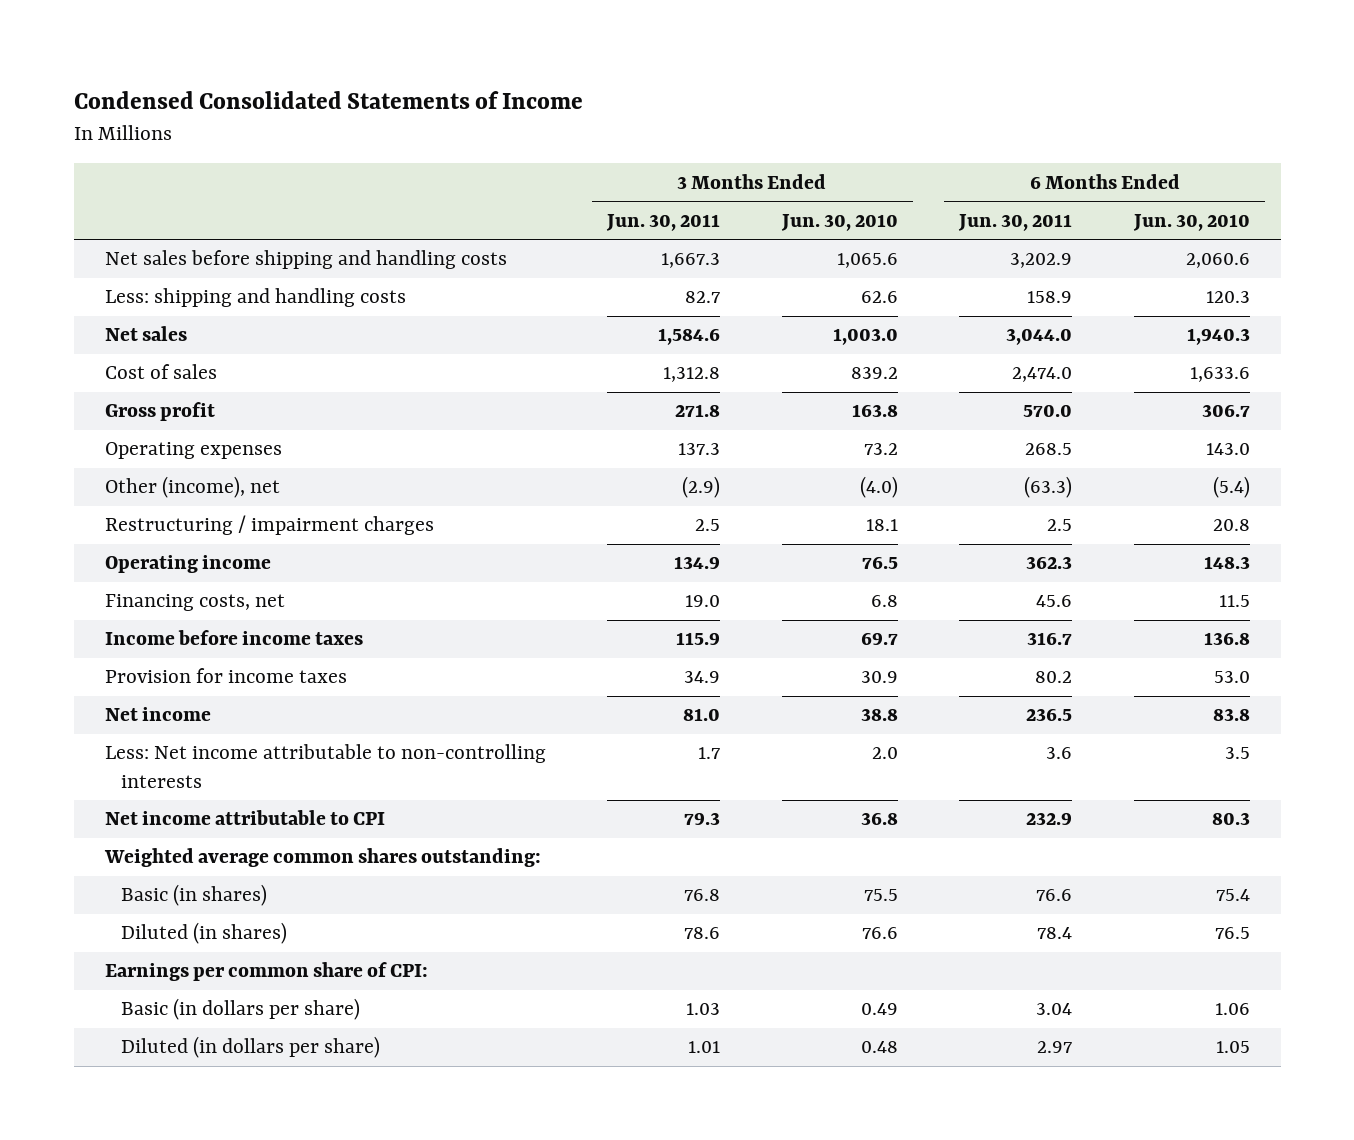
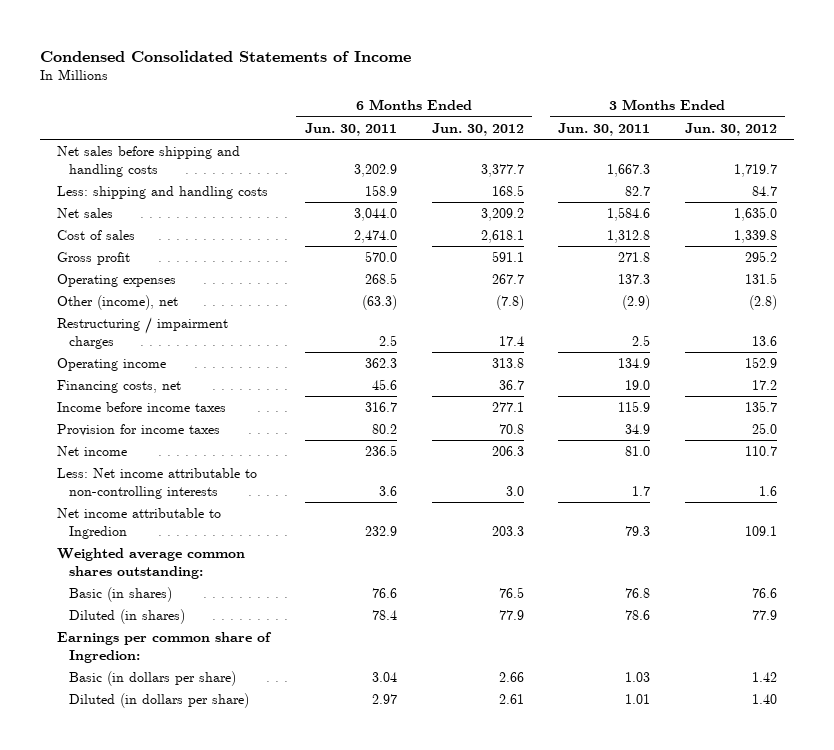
- | 3 Months Ended Jun. 30, 2011 | 3 Months Ended Jun. 30, 2010 | 6 Months Ended Jun. 30, 2011 | 6 Months Ended Jun. 30, 2010
+ | 6 Months Ended Jun. 30, 2011 | 6 Months Ended Jun. 30, 2012 | 3 Months Ended Jun. 30, 2011 | 3 Months Ended Jun. 30, 2012
- Net income attributable to CPI | 79.3 | 36.8 | 232.9 | 80.3
+ Net income attributable to Ingredion | 232.9 | 203.3 | 79.3 | 109.1
- Earnings per common share of CPI:
+ Earnings per common share of Ingredion:

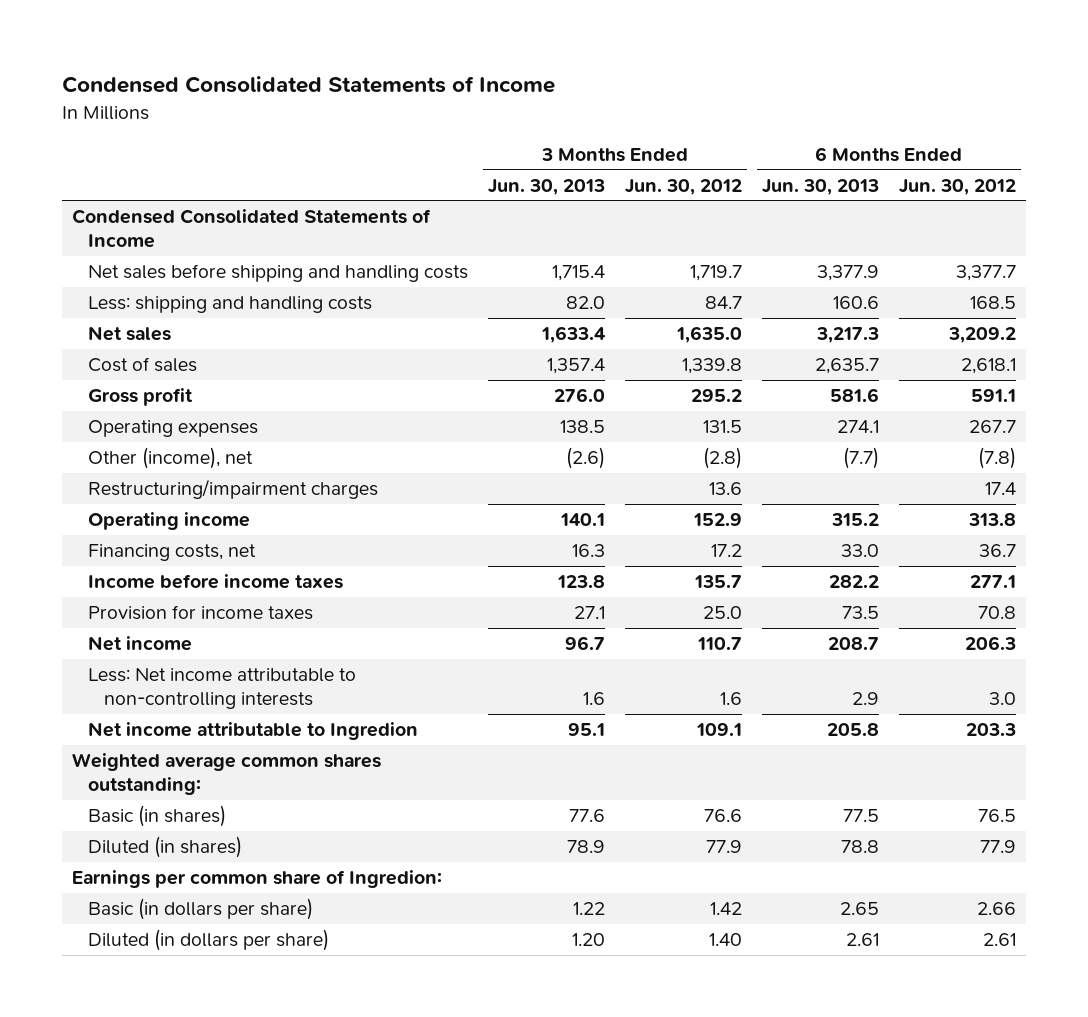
- | 6 Months Ended Jun. 30, 2011 | 6 Months Ended Jun. 30, 2012 | 3 Months Ended Jun. 30, 2011 | 3 Months Ended Jun. 30, 2012
+ | 3 Months Ended Jun. 30, 2013 | 3 Months Ended Jun. 30, 2012 | 6 Months Ended Jun. 30, 2013 | 6 Months Ended Jun. 30, 2012
+ Condensed Consolidated Statements of Income
- Restructuring / impairment charges | 2.5 | 17.4 | 2.5 | 13.6
+ Restructuring/impairment charges | | 13.6 | | 17.4

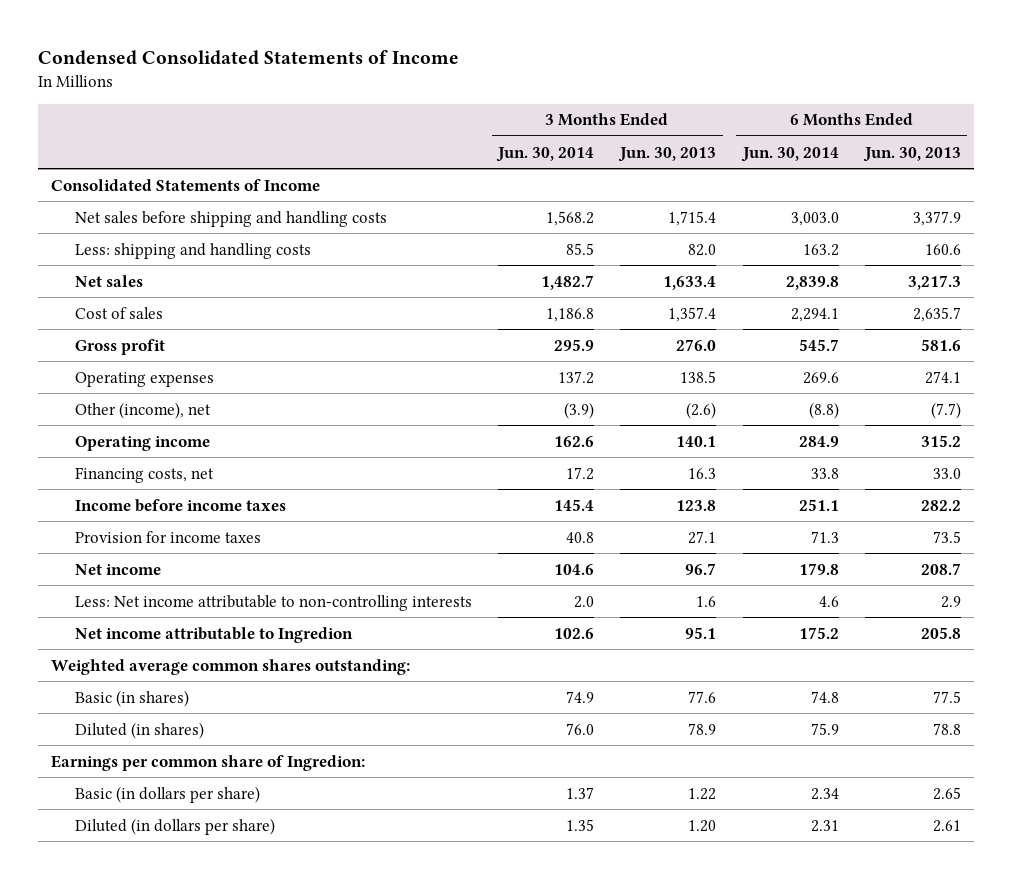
- | 3 Months Ended Jun. 30, 2013 | 3 Months Ended Jun. 30, 2012 | 6 Months Ended Jun. 30, 2013 | 6 Months Ended Jun. 30, 2012
+ | 3 Months Ended Jun. 30, 2014 | 3 Months Ended Jun. 30, 2013 | 6 Months Ended Jun. 30, 2014 | 6 Months Ended Jun. 30, 2013
- Condensed Consolidated Statements of Income
+ Consolidated Statements of Income
- Restructuring/impairment charges | | 13.6 | | 17.4

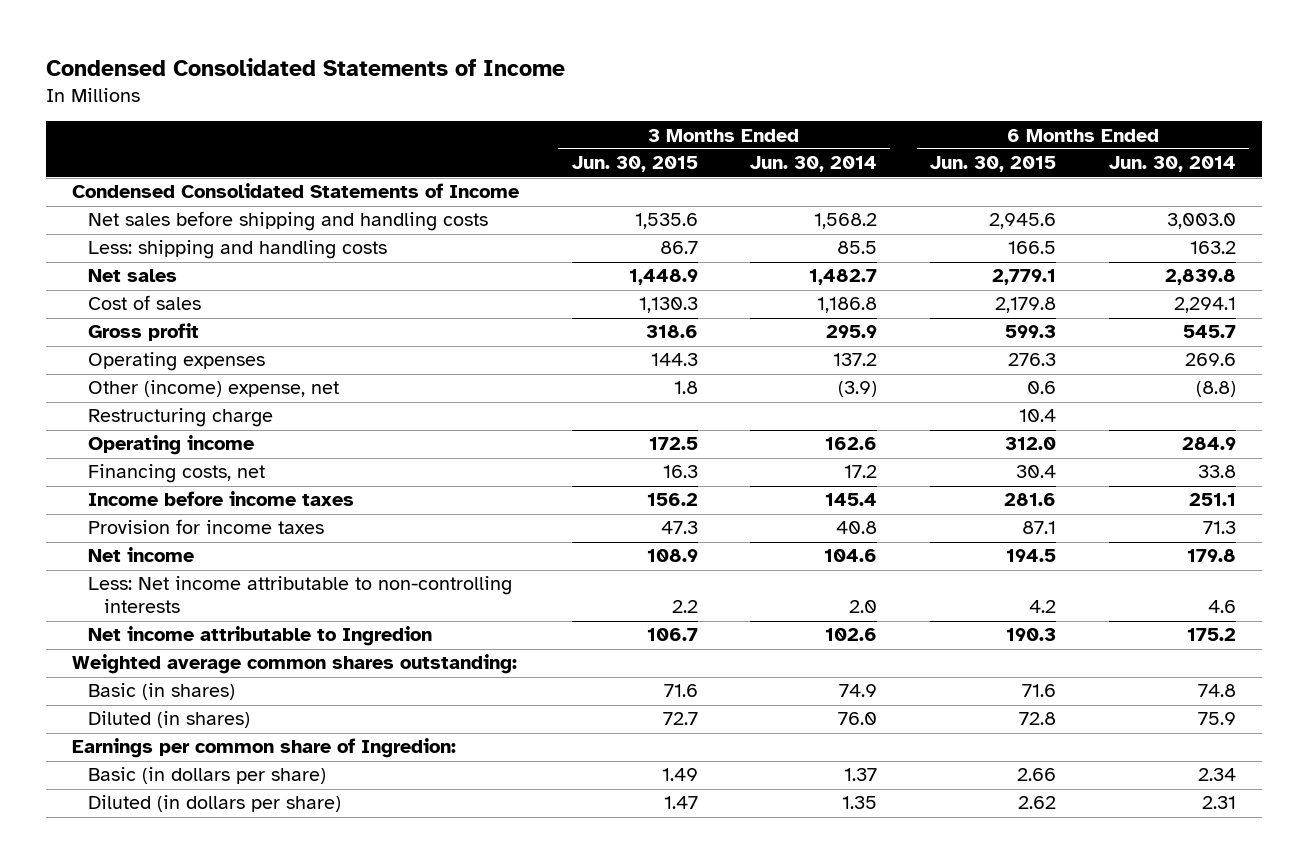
- | 3 Months Ended Jun. 30, 2014 | 3 Months Ended Jun. 30, 2013 | 6 Months Ended Jun. 30, 2014 | 6 Months Ended Jun. 30, 2013
+ | 3 Months Ended Jun. 30, 2015 | 3 Months Ended Jun. 30, 2014 | 6 Months Ended Jun. 30, 2015 | 6 Months Ended Jun. 30, 2014
- Consolidated Statements of Income
+ Condensed Consolidated Statements of Income
- Other (income), net | (3.9) | (2.6) | (8.8) | (7.7)
+ Other (income) expense, net | 1.8 | (3.9) | 0.6 | (8.8)
+ Restructuring charge | | | 10.4 |

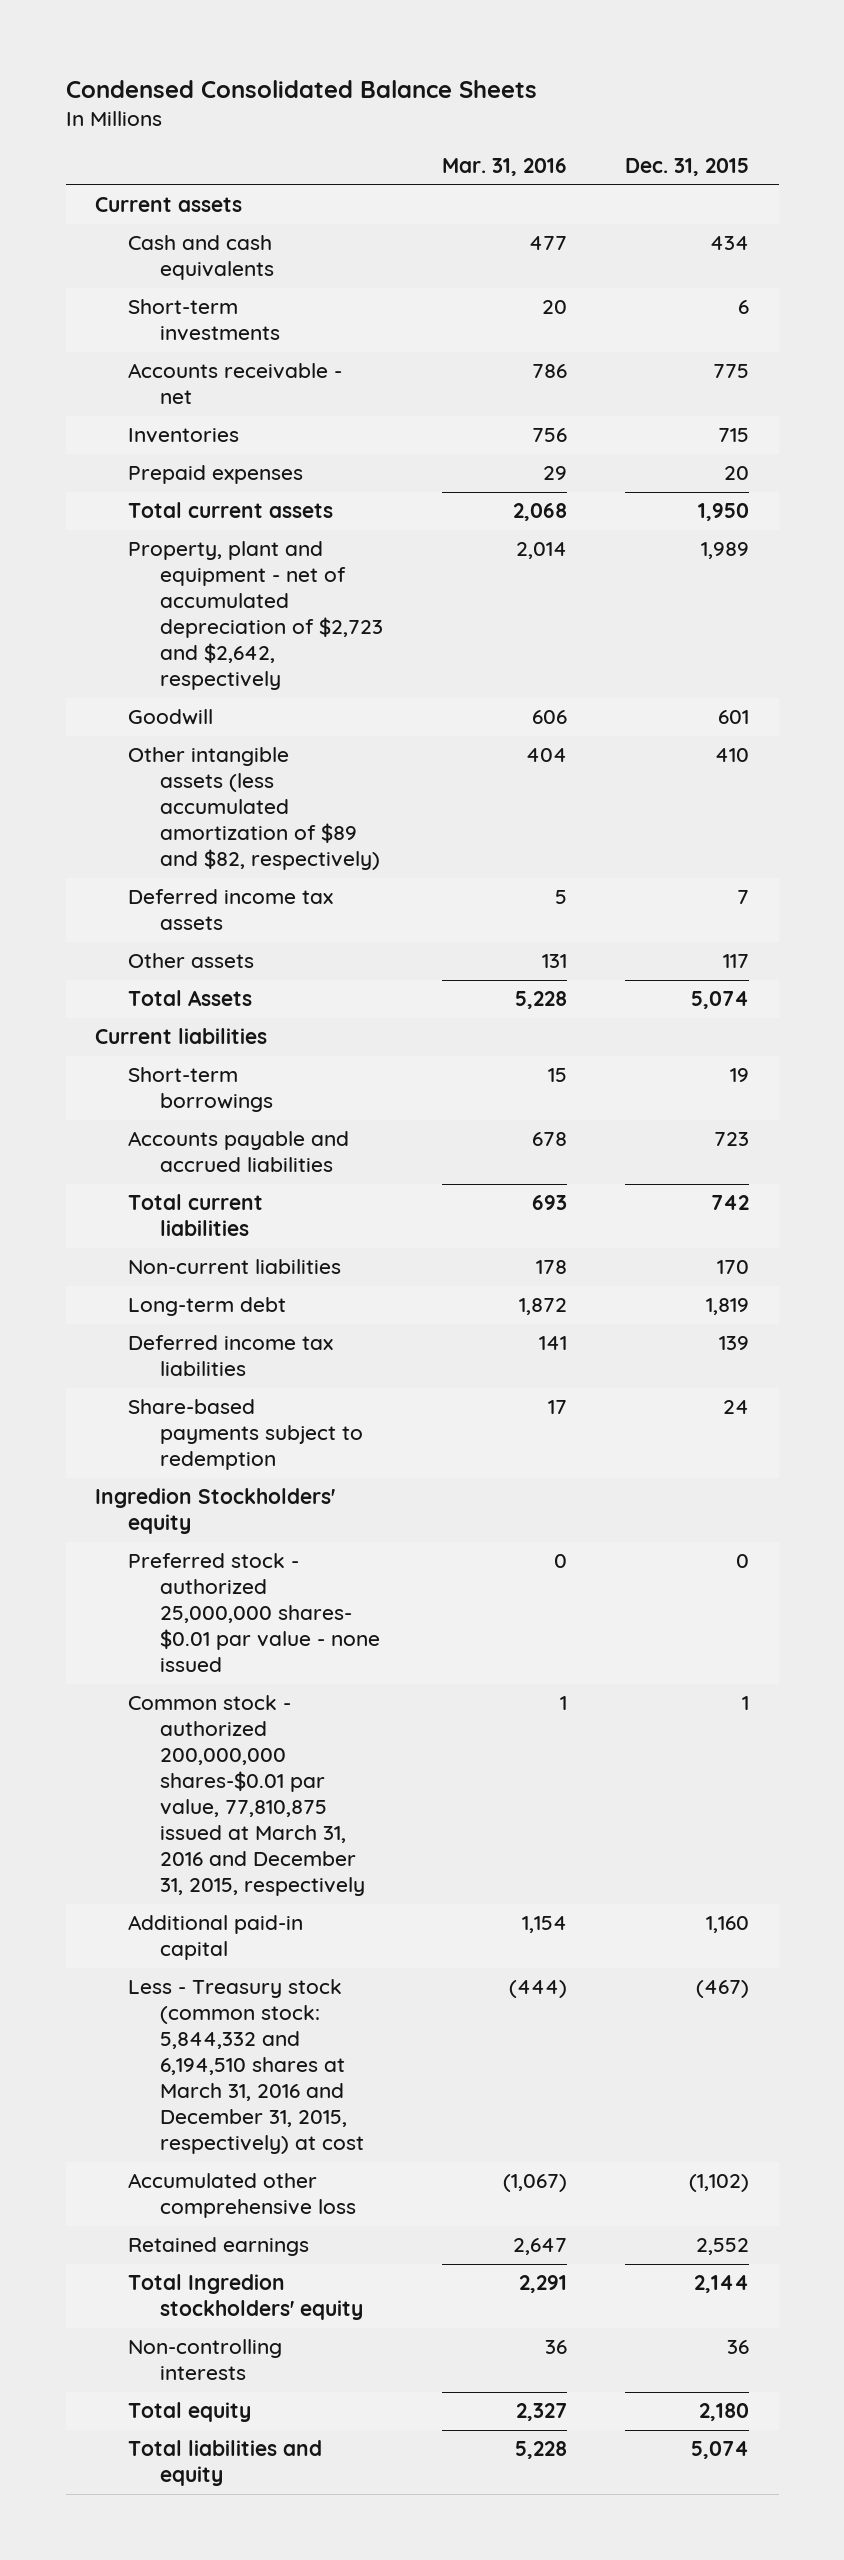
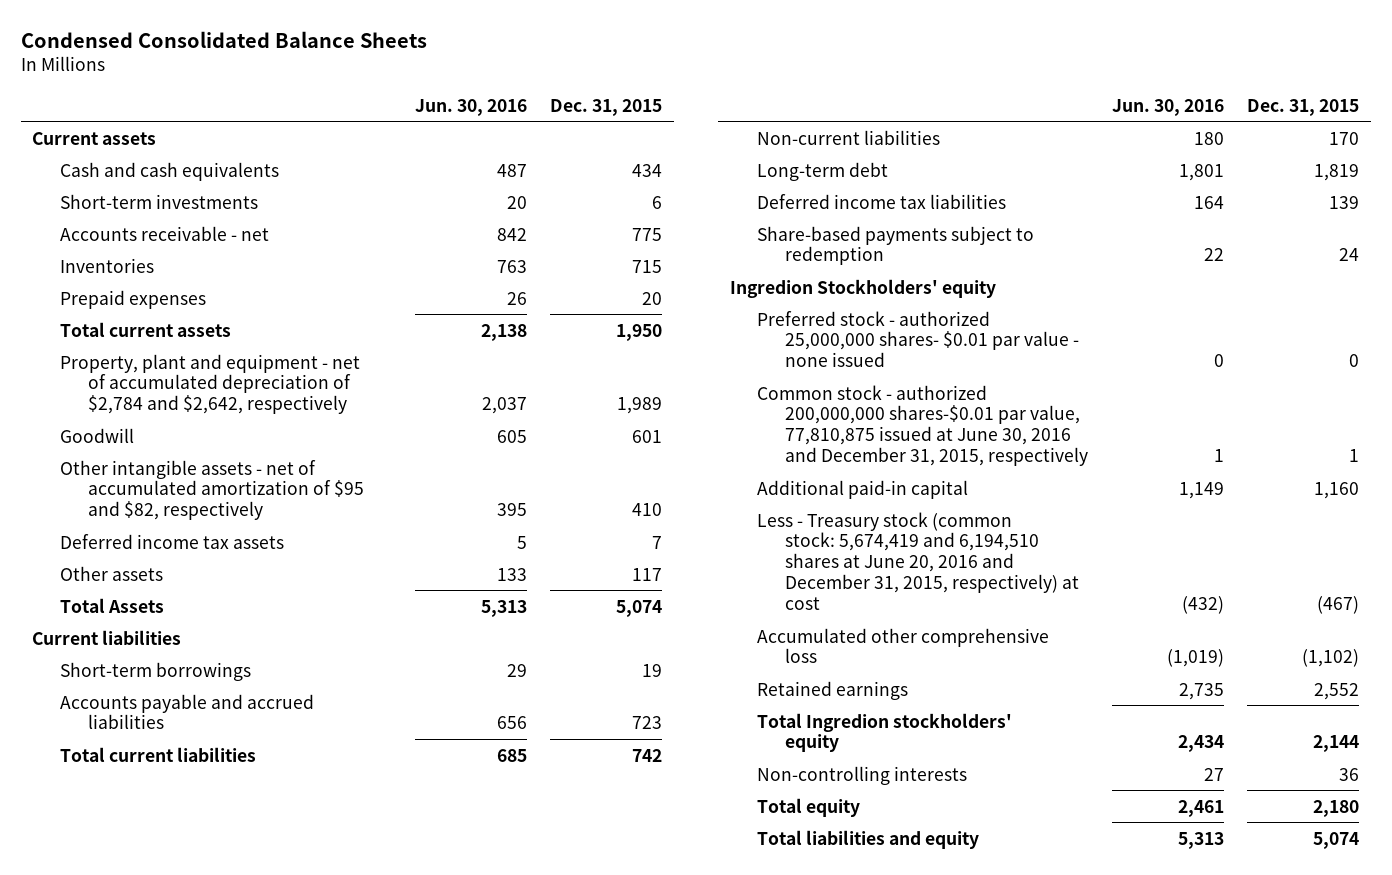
- | Mar. 31, 2016 | Dec. 31, 2015
+ | Jun. 30, 2016 | Dec. 31, 2015
- Property, plant and equipment - net of accumulated depreciation of $2,723 and $2,642, respectively | 2,014 | 1,989
+ Property, plant and equipment - net of accumulated depreciation of $2,784 and $2,642, respectively | 2,037 | 1,989
- Other intangible assets (less accumulated amortization of $89 and $82, respectively) | 404 | 410
+ Other intangible assets - net of accumulated amortization of $95 and $82, respectively | 395 | 410
- Common stock - authorized 200,000,000 shares-$0.01 par value, 77,810,875 issued at March 31, 2016 and December 31, 2015, respectively | 1 | 1
+ Common stock - authorized 200,000,000 shares-$0.01 par value, 77,810,875 issued at June 30, 2016 and December 31, 2015, respectively | 1 | 1
- Less - Treasury stock (common stock: 5,844,332 and 6,194,510 shares at March 31, 2016 and December 31, 2015, respectively) at cost | (444) | (467)
+ Less - Treasury stock (common stock: 5,674,419 and 6,194,510 shares at June 20, 2016 and December 31, 2015, respectively) at cost | (432) | (467)

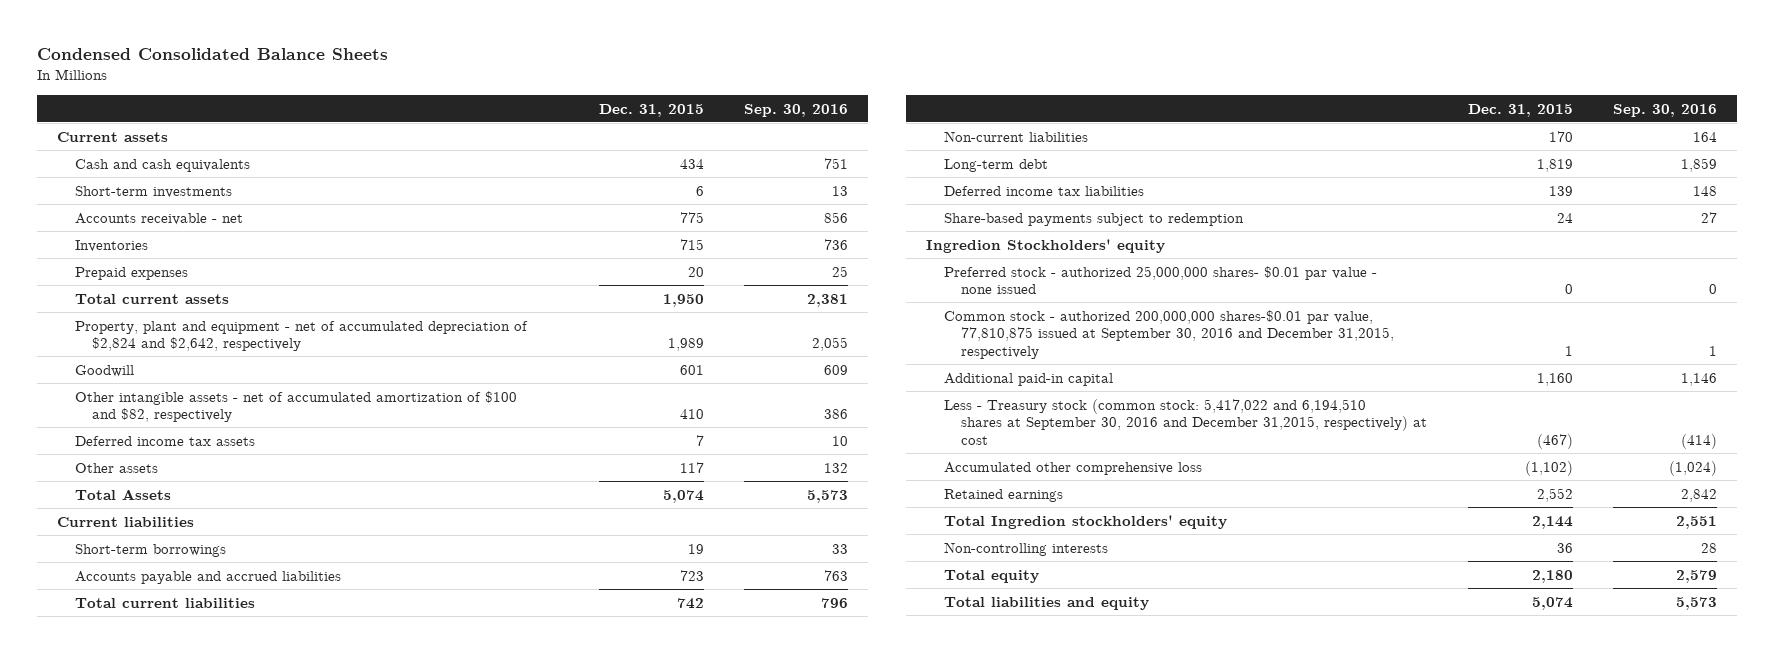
- | Jun. 30, 2016 | Dec. 31, 2015
+ | Dec. 31, 2015 | Sep. 30, 2016
- Property, plant and equipment - net of accumulated depreciation of $2,784 and $2,642, respectively | 2,037 | 1,989
+ Property, plant and equipment - net of accumulated depreciation of $2,824 and $2,642, respectively | 1,989 | 2,055
- Other intangible assets - net of accumulated amortization of $95 and $82, respectively | 395 | 410
+ Other intangible assets - net of accumulated amortization of $100 and $82, respectively | 410 | 386
- Common stock - authorized 200,000,000 shares-$0.01 par value, 77,810,875 issued at June 30, 2016 and December 31, 2015, respectively | 1 | 1
+ Common stock - authorized 200,000,000 shares-$0.01 par value, 77,810,875 issued at September 30, 2016 and December 31,2015, respectively | 1 | 1
- Less - Treasury stock (common stock: 5,674,419 and 6,194,510 shares at June 20, 2016 and December 31, 2015, respectively) at cost | (432) | (467)
+ Less - Treasury stock (common stock: 5,417,022 and 6,194,510 shares at September 30, 2016 and December 31,2015, respectively) at cost | (467) | (414)

